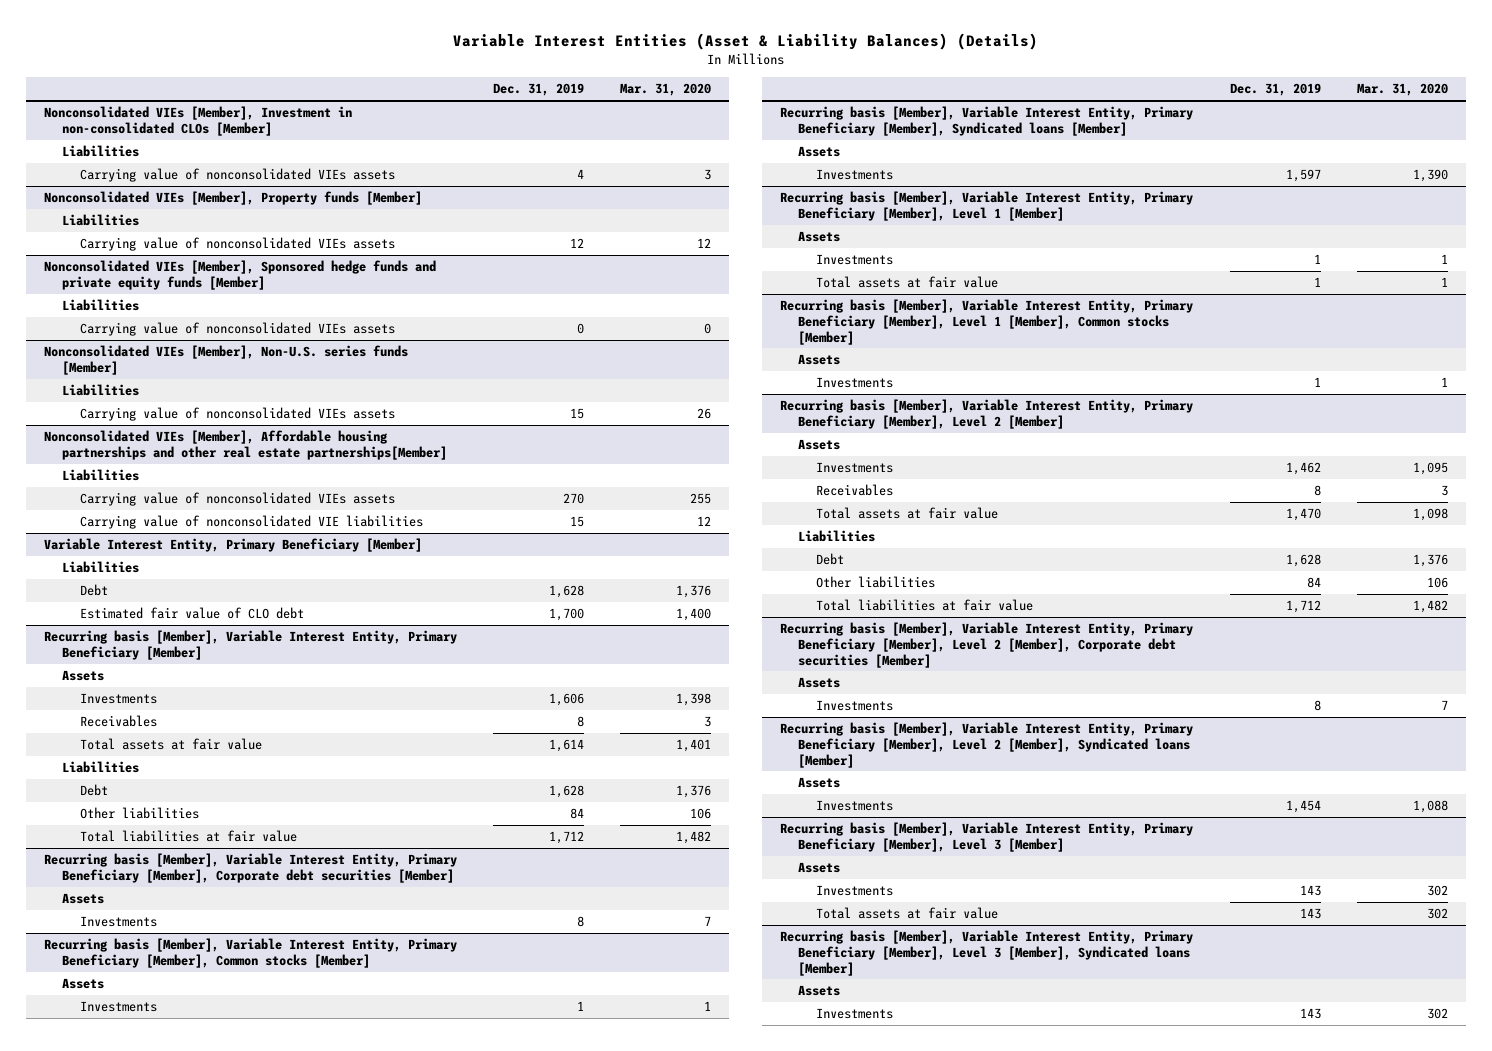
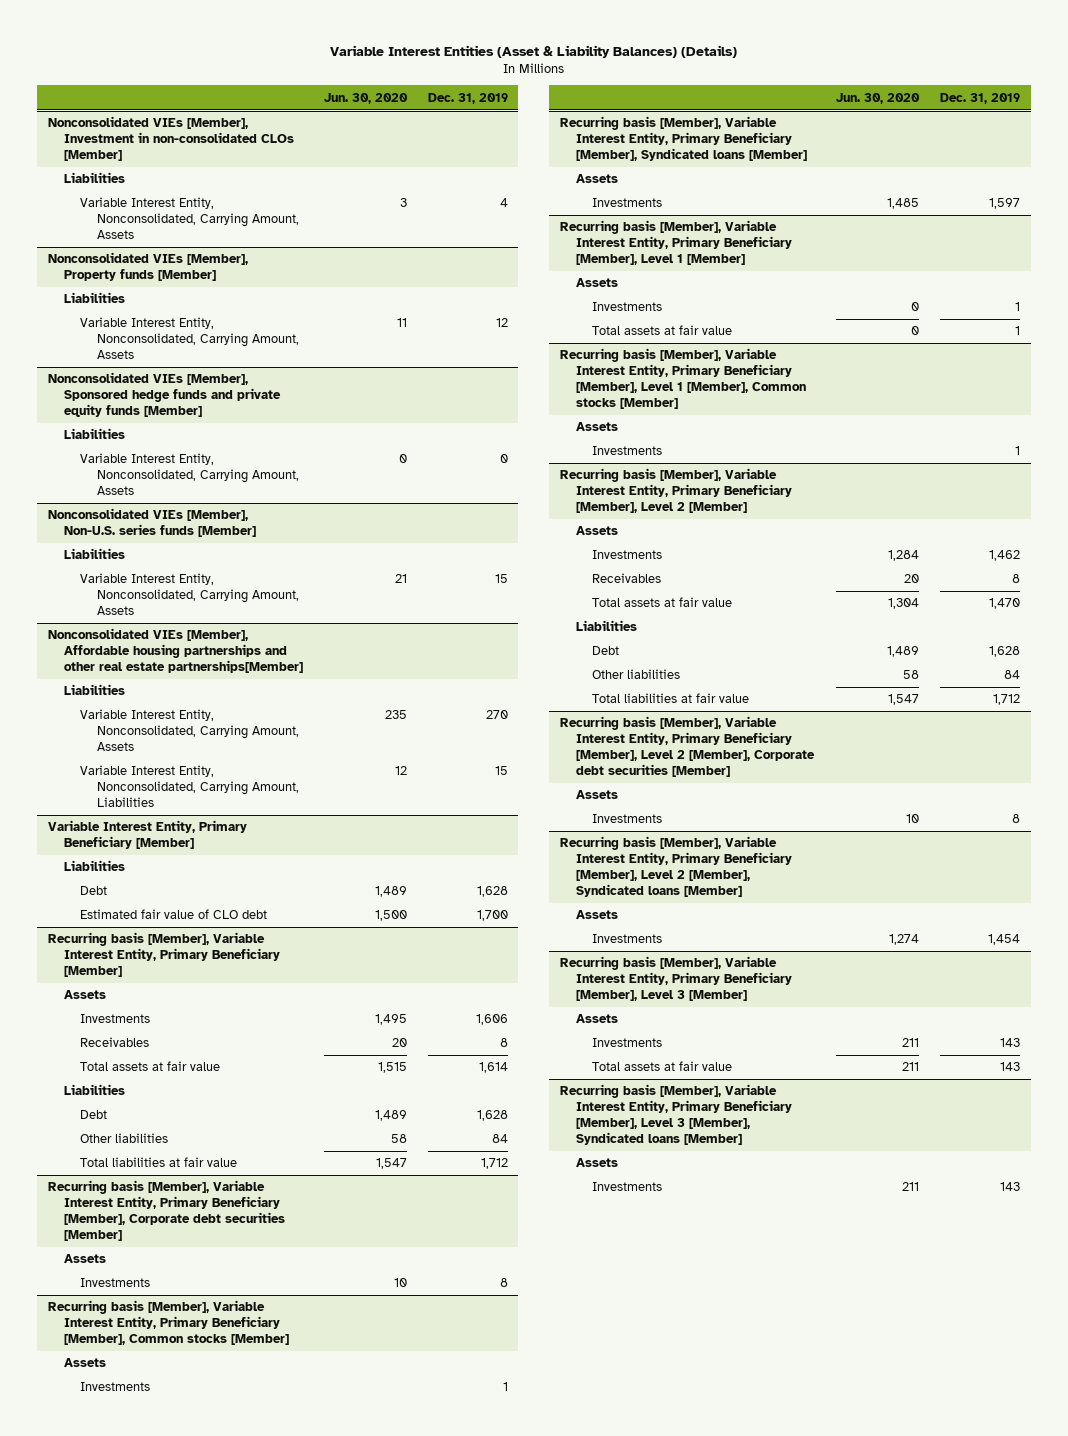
- | Dec. 31, 2019 | Mar. 31, 2020
+ | Jun. 30, 2020 | Dec. 31, 2019
@ Nonconsolidated VIEs [Member], Investment in non-consolidated CLOs [Member]
- Carrying value of nonconsolidated VIEs assets | 4 | 3
+ Variable Interest Entity, Nonconsolidated, Carrying Amount, Assets | 3 | 4
@ Nonconsolidated VIEs [Member], Property funds [Member]
- Carrying value of nonconsolidated VIEs assets | 12 | 12
+ Variable Interest Entity, Nonconsolidated, Carrying Amount, Assets | 11 | 12
@ Nonconsolidated VIEs [Member], Sponsored hedge funds and private equity funds [Member]
- Carrying value of nonconsolidated VIEs assets | 0 | 0
+ Variable Interest Entity, Nonconsolidated, Carrying Amount, Assets | 0 | 0
@ Nonconsolidated VIEs [Member], Non-U.S. series funds [Member]
- Carrying value of nonconsolidated VIEs assets | 15 | 26
+ Variable Interest Entity, Nonconsolidated, Carrying Amount, Assets | 21 | 15
@ Nonconsolidated VIEs [Member], Affordable housing partnerships and other real estate partnerships[Member]
- Carrying value of nonconsolidated VIEs assets | 270 | 255
- Carrying value of nonconsolidated VIE liabilities | 15 | 12
+ Variable Interest Entity, Nonconsolidated, Carrying Amount, Assets | 235 | 270
+ Variable Interest Entity, Nonconsolidated, Carrying Amount, Liabilities | 12 | 15

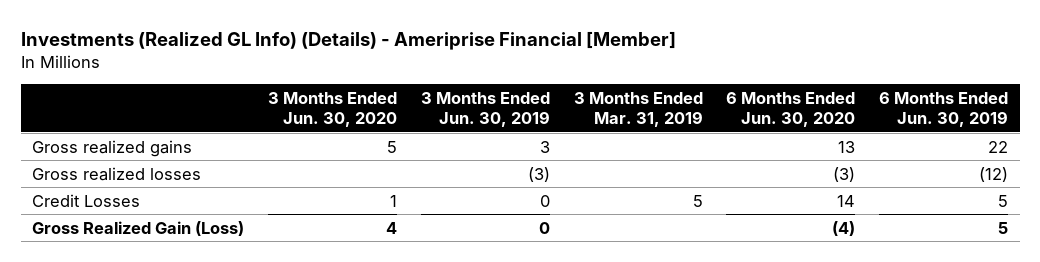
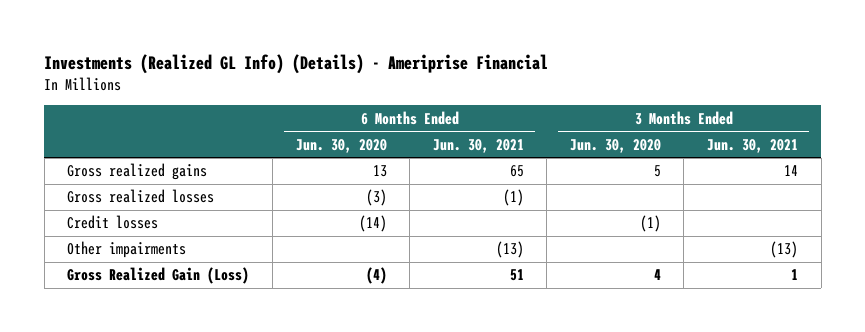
- Investments (Realized GL Info) (Details) - Ameriprise Financial [Member]
+ Investments (Realized GL Info) (Details) - Ameriprise Financial
- | 3 Months Ended Jun. 30, 2020 | 3 Months Ended Jun. 30, 2019 | 3 Months Ended Mar. 31, 2019 | 6 Months Ended Jun. 30, 2020 | 6 Months Ended Jun. 30, 2019
+ | 6 Months Ended Jun. 30, 2020 | 6 Months Ended Jun. 30, 2021 | 3 Months Ended Jun. 30, 2020 | 3 Months Ended Jun. 30, 2021
- Credit Losses | 1 | 0 | 5 | 14 | 5
+ Credit losses | (14) | | (1) |
+ Other impairments | | (13) | | (13)

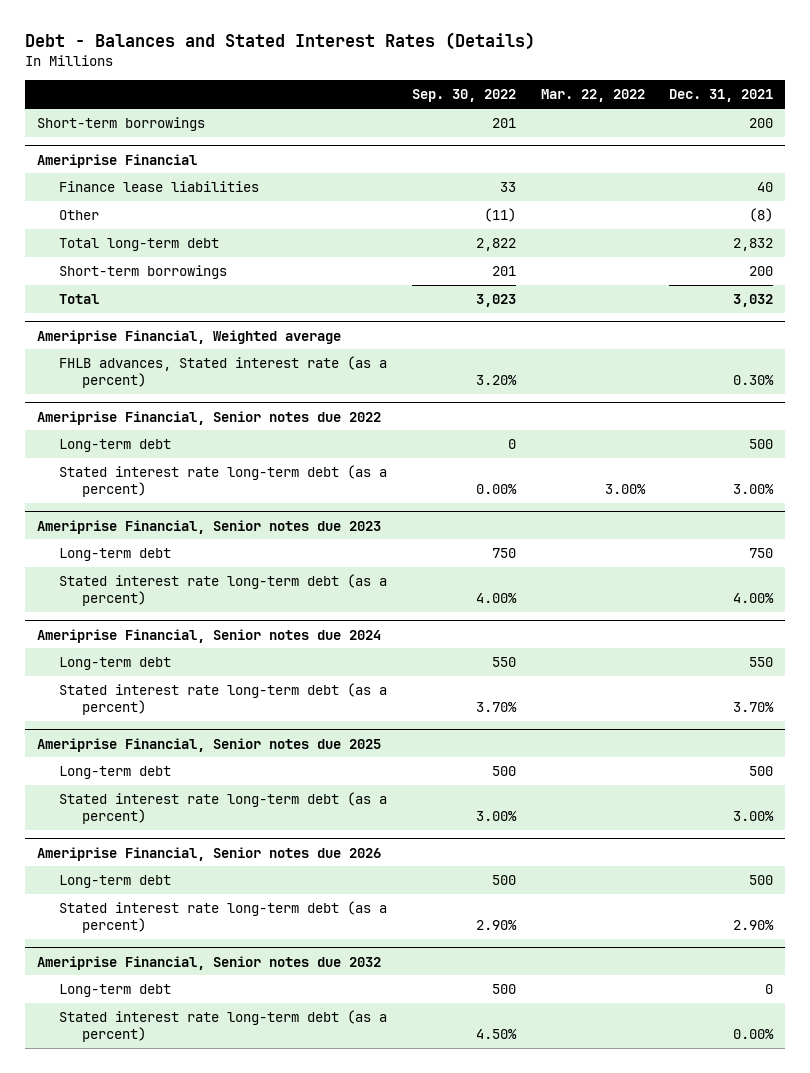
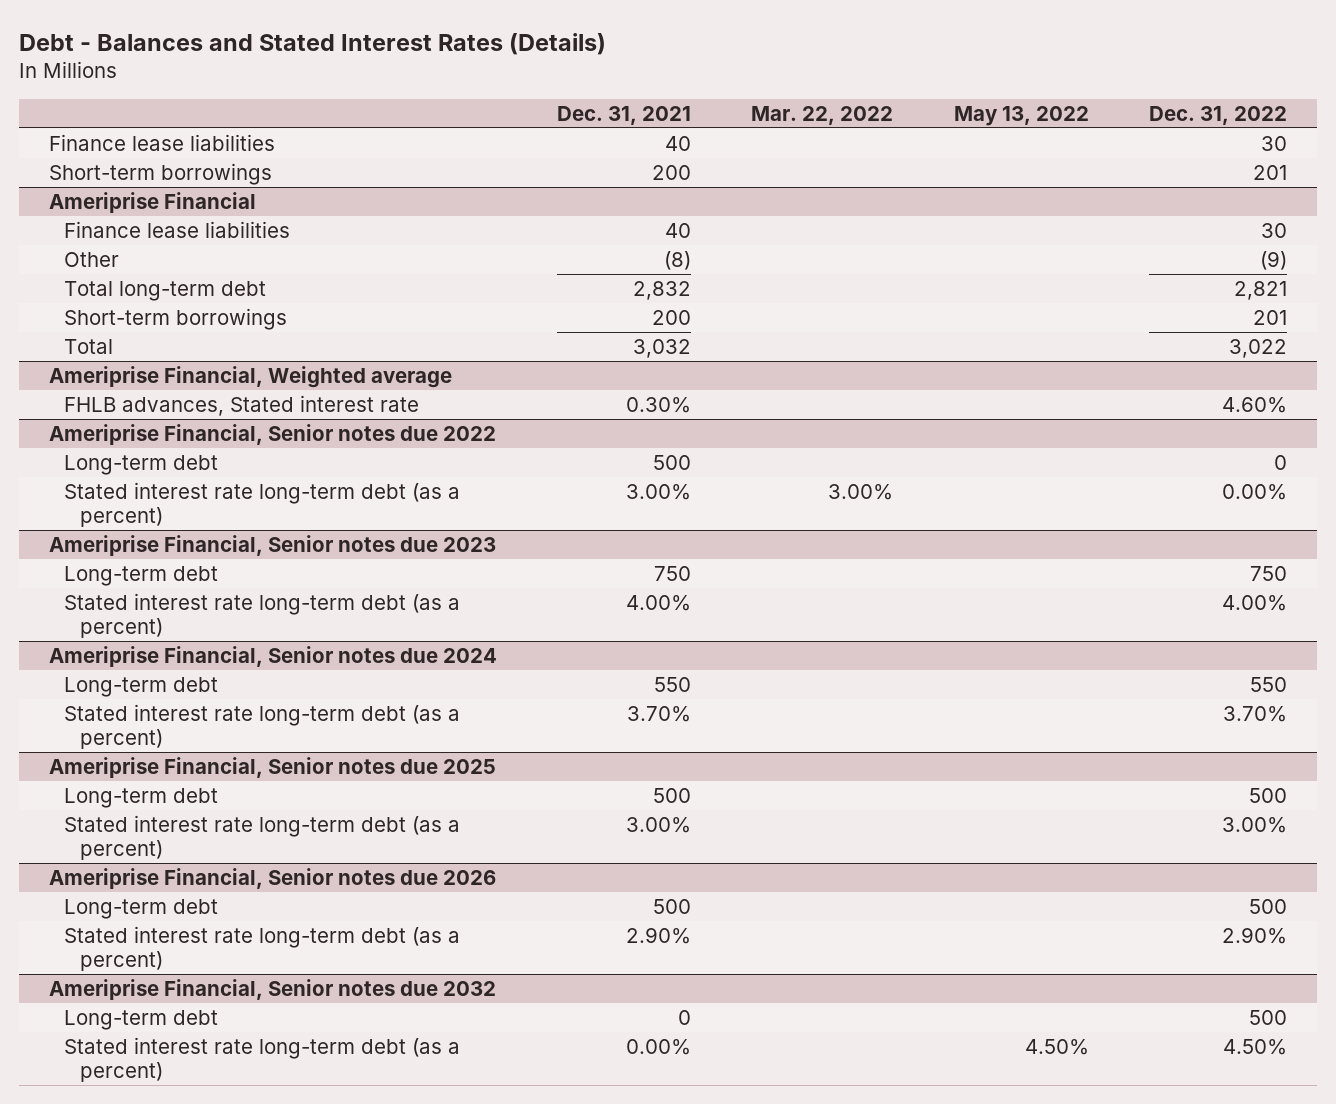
- | Sep. 30, 2022 | Mar. 22, 2022 | Dec. 31, 2021
+ | Dec. 31, 2021 | Mar. 22, 2022 | May 13, 2022 | Dec. 31, 2022
+ Finance lease liabilities | 40 | | | 30
@ Ameriprise Financial, Weighted average
- FHLB advances, Stated interest rate (as a percent) | 3.20% | | 0.30%
+ FHLB advances, Stated interest rate | 0.30% | | | 4.60%

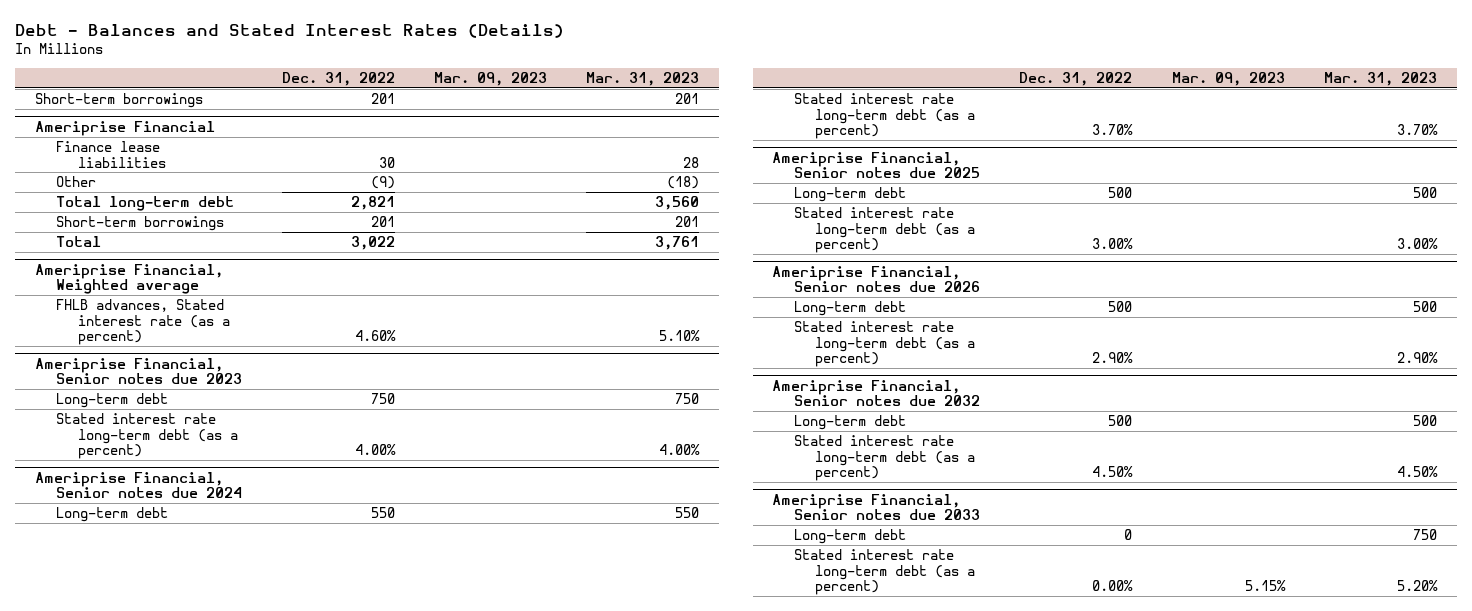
- | Dec. 31, 2021 | Mar. 22, 2022 | May 13, 2022 | Dec. 31, 2022
+ | Dec. 31, 2022 | Mar. 09, 2023 | Mar. 31, 2023
- Finance lease liabilities | 40 | | | 30
@ Ameriprise Financial, Weighted average
- FHLB advances, Stated interest rate | 0.30% | | | 4.60%
- Ameriprise Financial, Senior notes due 2022
- Long-term debt | 500 | | | 0
- Stated interest rate long-term debt (as a percent) | 3.00% | 3.00% | | 0.00%
@ Ameriprise Financial, Weighted average
+ FHLB advances, Stated interest rate (as a percent) | 4.60% | | 5.10%
+ Ameriprise Financial, Senior notes due 2033
+ Long-term debt | 0 | | 750
+ Stated interest rate long-term debt (as a percent) | 0.00% | 5.15% | 5.20%

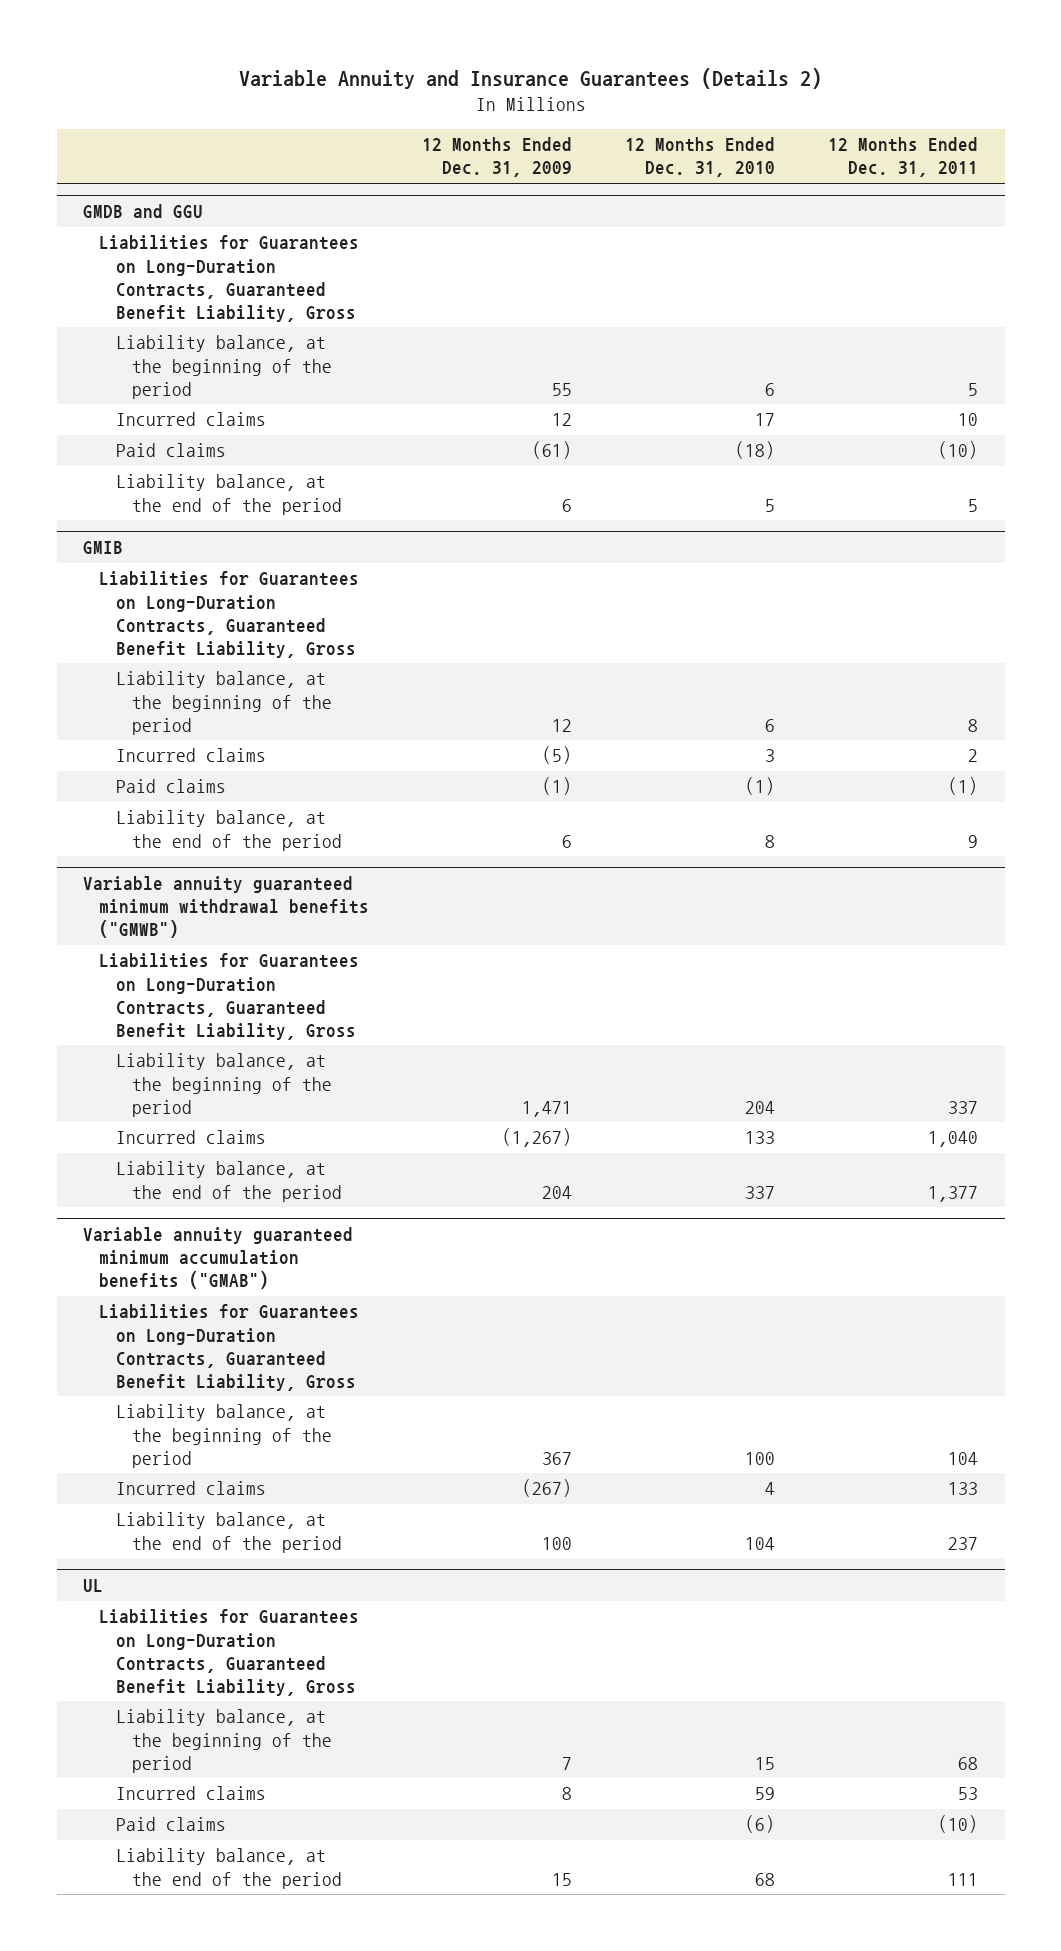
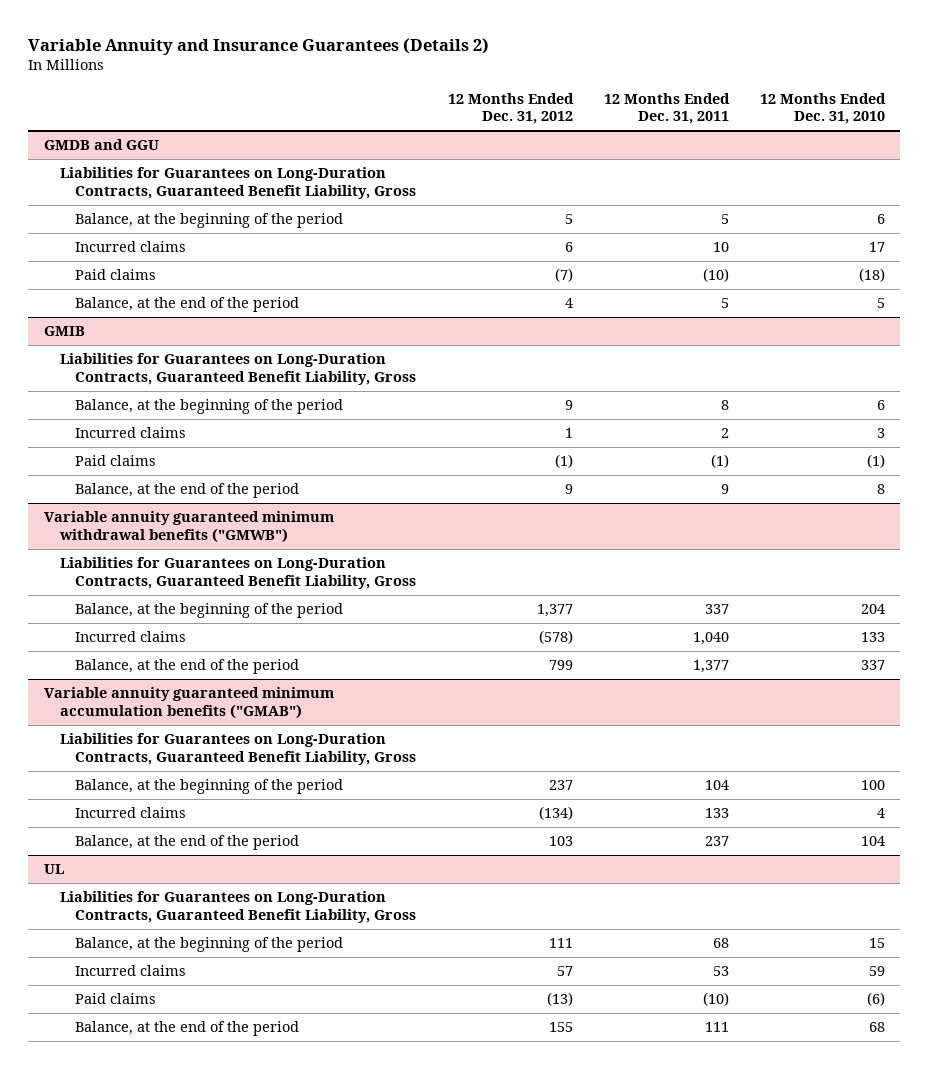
- | 12 Months Ended Dec. 31, 2009 | 12 Months Ended Dec. 31, 2010 | 12 Months Ended Dec. 31, 2011
+ | 12 Months Ended Dec. 31, 2012 | 12 Months Ended Dec. 31, 2011 | 12 Months Ended Dec. 31, 2010
@ GMDB and GGU
- Liability balance, at the beginning of the period | 55 | 6 | 5
+ Balance, at the beginning of the period | 5 | 5 | 6
- Liability balance, at the end of the period | 6 | 5 | 5
+ Balance, at the end of the period | 4 | 5 | 5
@ GMIB
- Liability balance, at the beginning of the period | 12 | 6 | 8
+ Balance, at the beginning of the period | 9 | 8 | 6
- Liability balance, at the end of the period | 6 | 8 | 9
+ Balance, at the end of the period | 9 | 9 | 8
@ Variable annuity guaranteed minimum withdrawal benefits ("GMWB")
- Liability balance, at the beginning of the period | 1,471 | 204 | 337
+ Balance, at the beginning of the period | 1,377 | 337 | 204
- Liability balance, at the end of the period | 204 | 337 | 1,377
+ Balance, at the end of the period | 799 | 1,377 | 337
@ Variable annuity guaranteed minimum accumulation benefits ("GMAB")
- Liability balance, at the beginning of the period | 367 | 100 | 104
+ Balance, at the beginning of the period | 237 | 104 | 100
- Liability balance, at the end of the period | 100 | 104 | 237
+ Balance, at the end of the period | 103 | 237 | 104
@ UL
- Liability balance, at the beginning of the period | 7 | 15 | 68
+ Balance, at the beginning of the period | 111 | 68 | 15
- Liability balance, at the end of the period | 15 | 68 | 111
+ Balance, at the end of the period | 155 | 111 | 68

